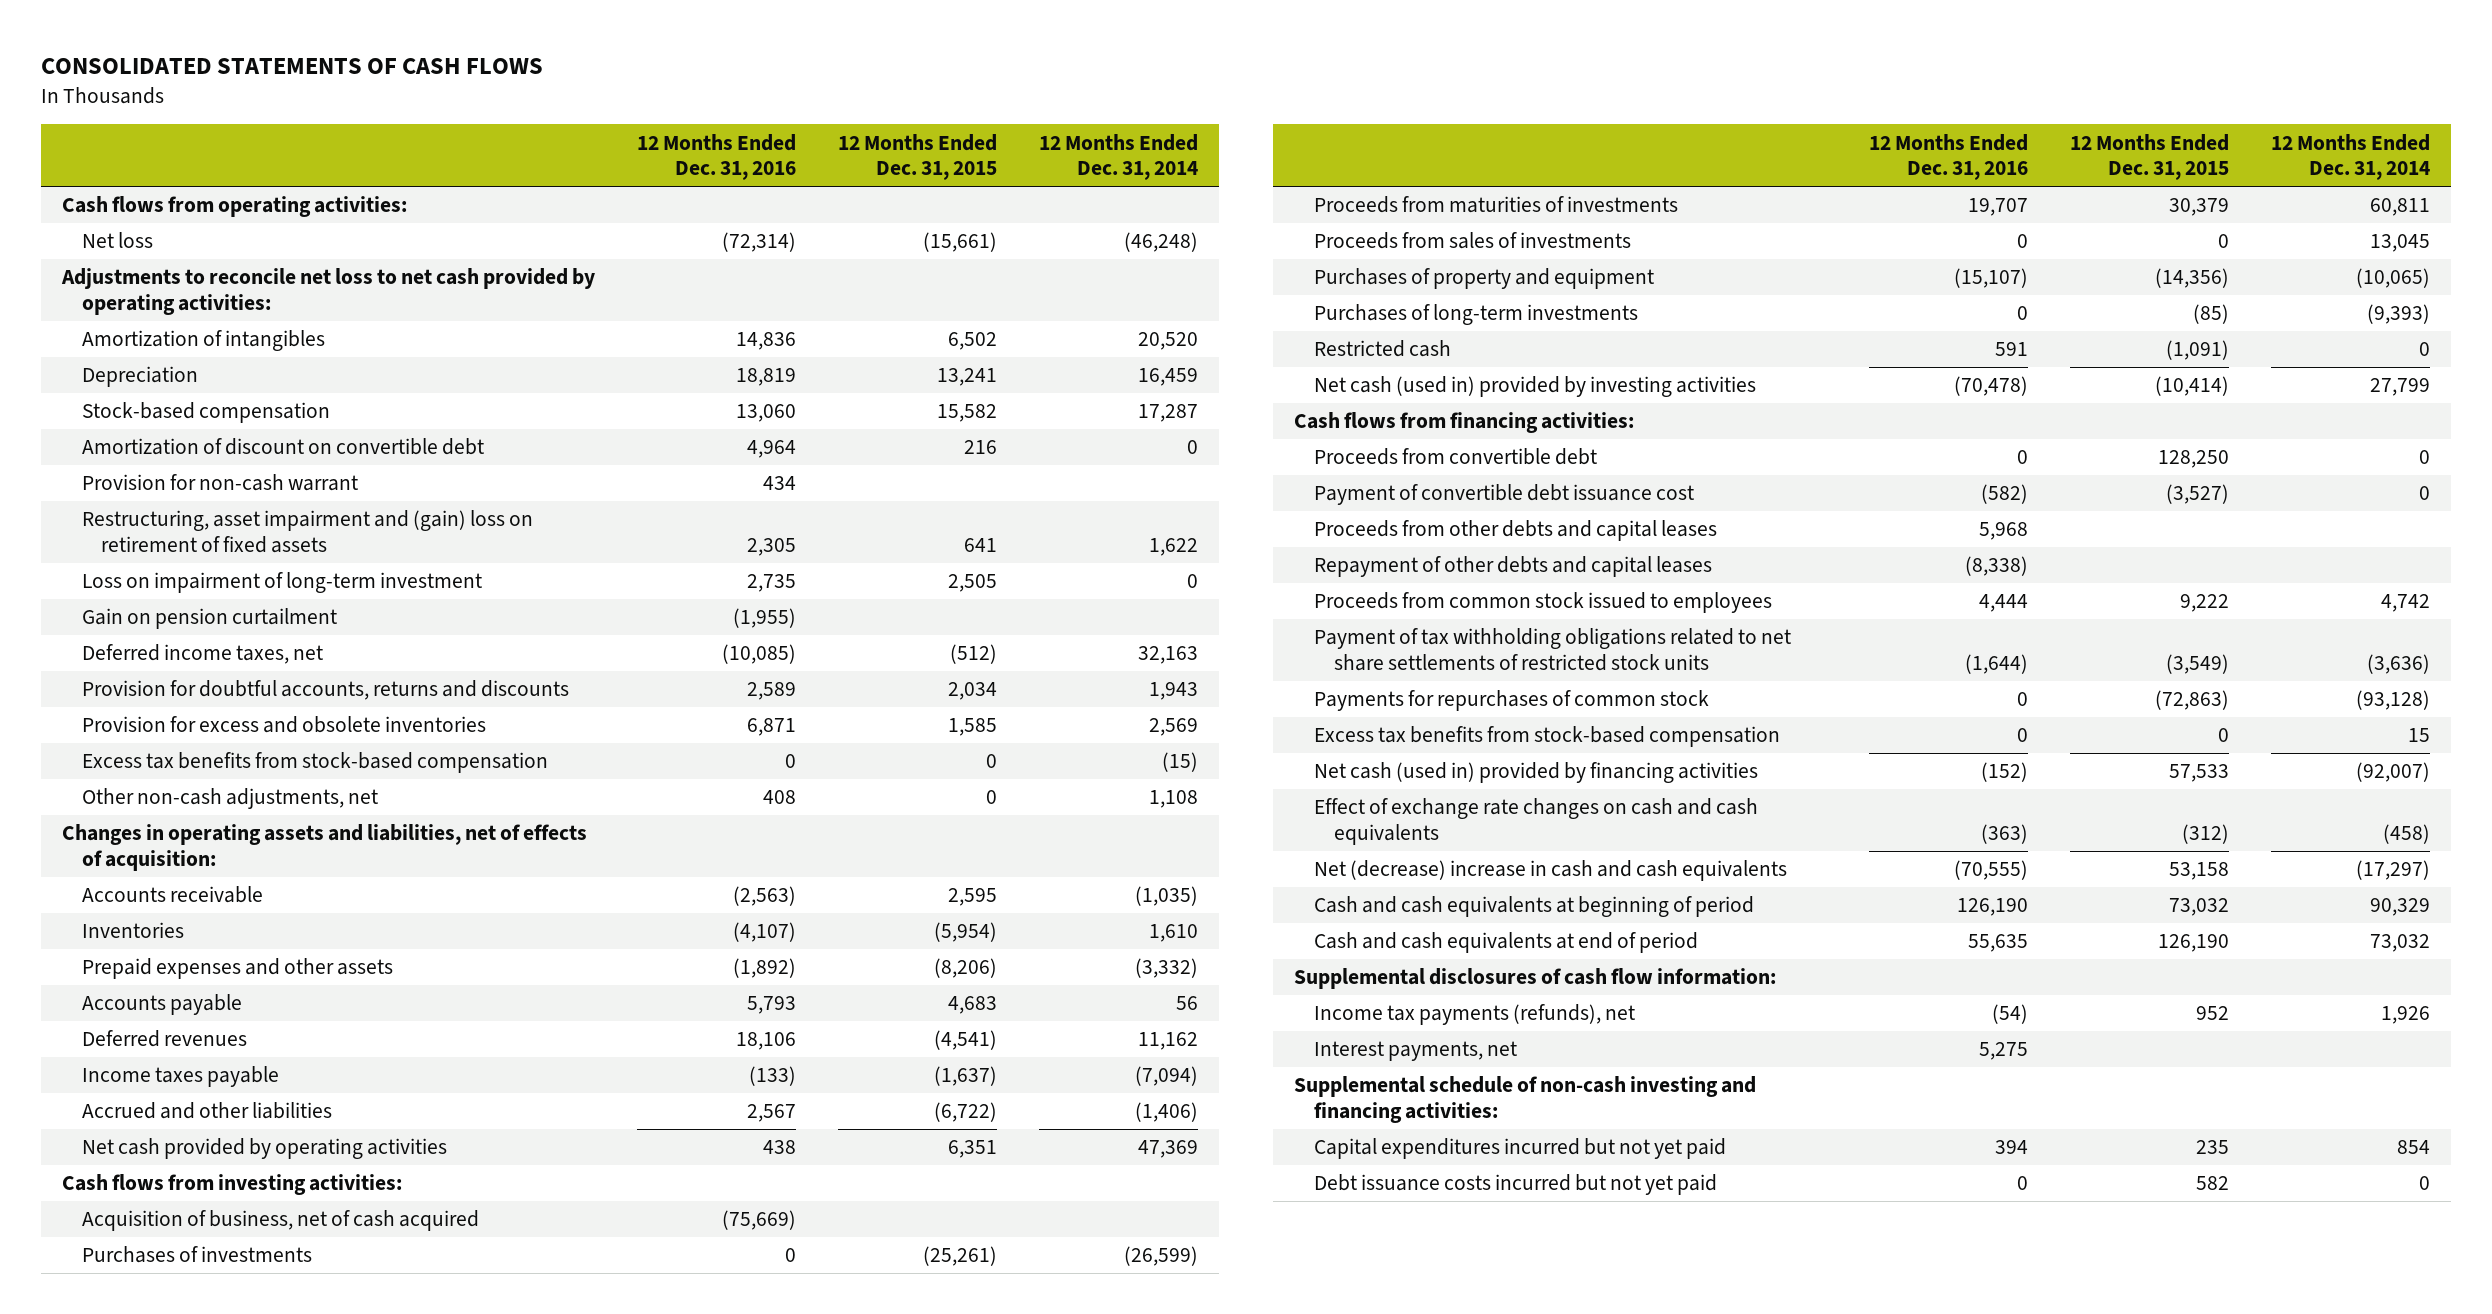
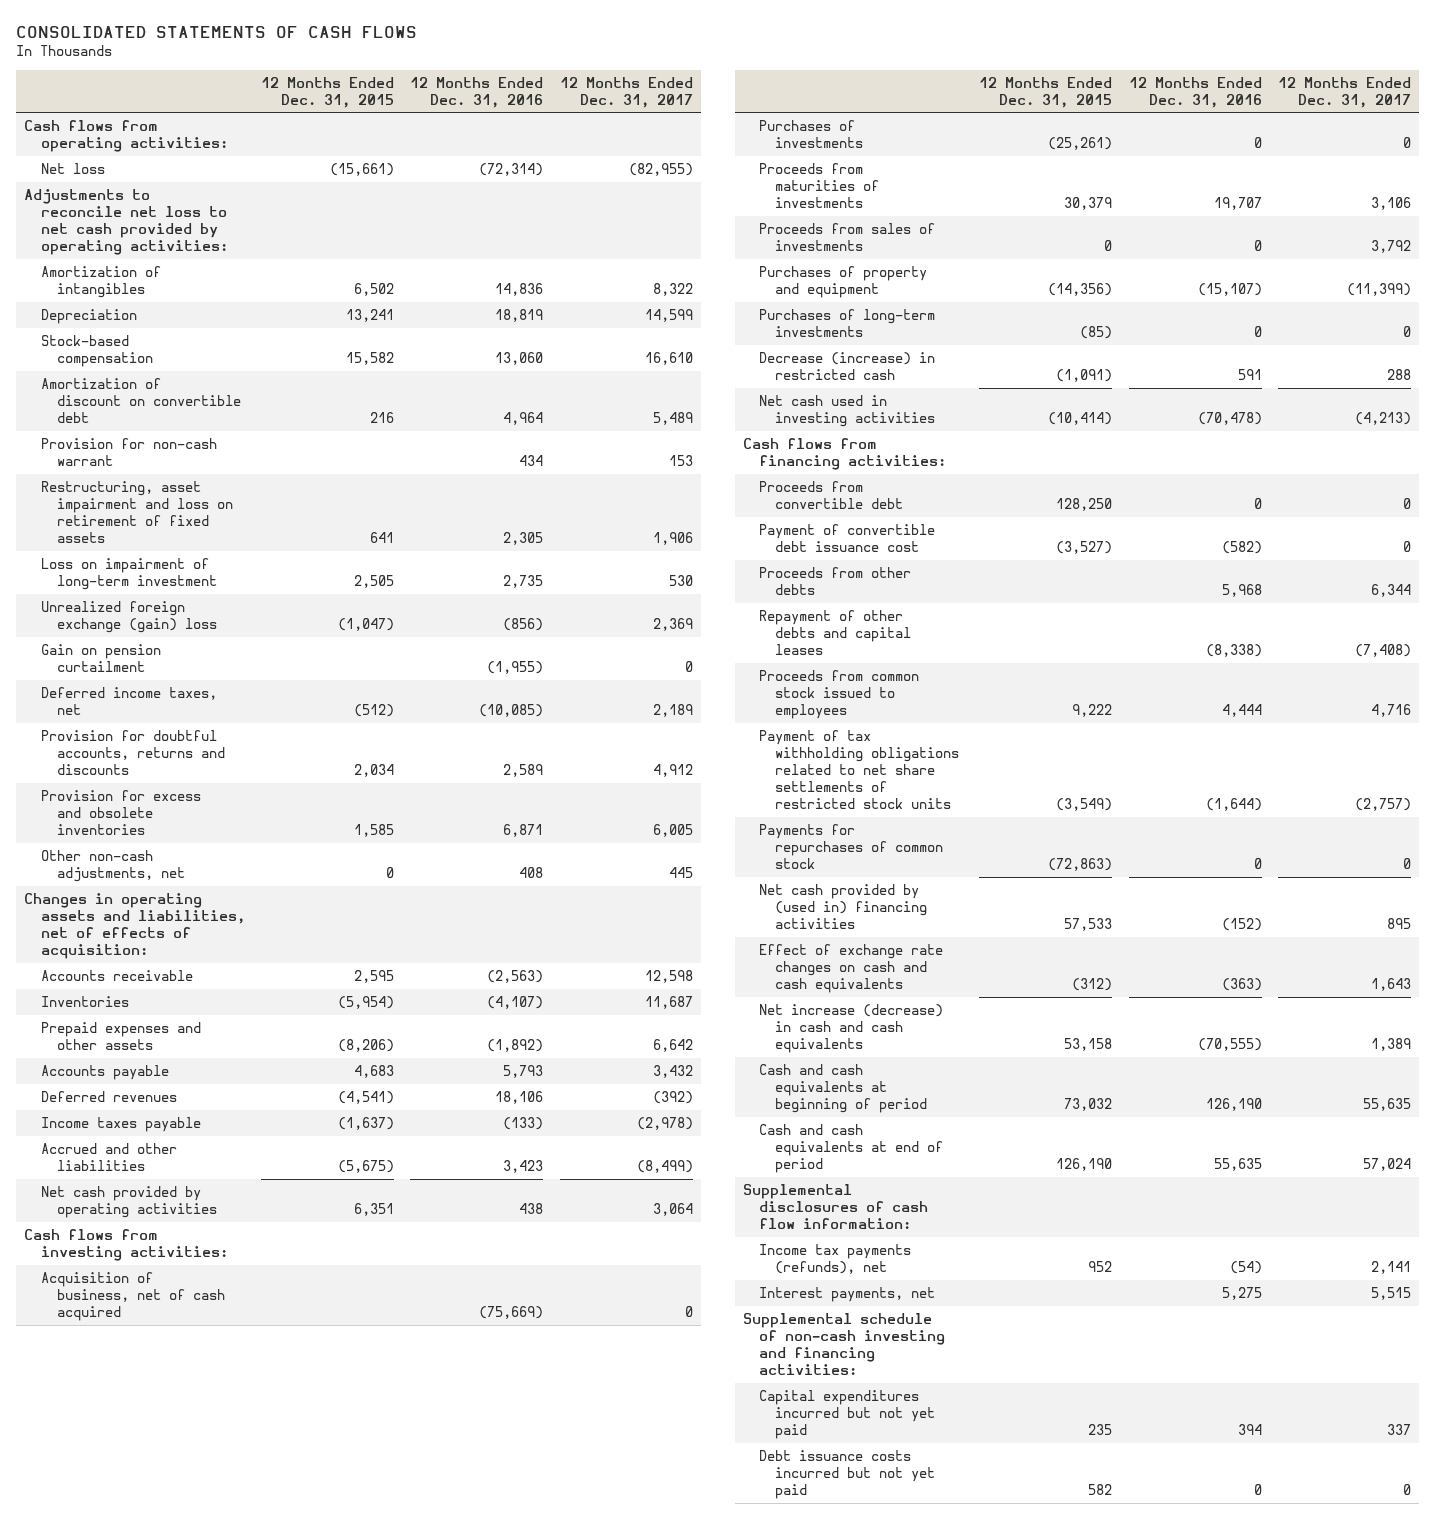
- | 12 Months Ended Dec. 31, 2016 | 12 Months Ended Dec. 31, 2015 | 12 Months Ended Dec. 31, 2014
+ | 12 Months Ended Dec. 31, 2015 | 12 Months Ended Dec. 31, 2016 | 12 Months Ended Dec. 31, 2017
- Restructuring, asset impairment and (gain) loss on retirement of fixed assets | 2,305 | 641 | 1,622
+ Restructuring, asset impairment and loss on retirement of fixed assets | 641 | 2,305 | 1,906
+ Unrealized foreign exchange (gain) loss | (1,047) | (856) | 2,369
- Excess tax benefits from stock-based compensation | 0 | 0 | (15)
- Accrued and other liabilities | 2,567 | (6,722) | (1,406)
+ Accrued and other liabilities | (5,675) | 3,423 | (8,499)
- Restricted cash | 591 | (1,091) | 0
- Net cash (used in) provided by investing activities | (70,478) | (10,414) | 27,799
+ Decrease (increase) in restricted cash | (1,091) | 591 | 288
+ Net cash used in investing activities | (10,414) | (70,478) | (4,213)
- Proceeds from other debts and capital leases | 5,968 | |
+ Proceeds from other debts | | 5,968 | 6,344
- Excess tax benefits from stock-based compensation | 0 | 0 | 15
- Net cash (used in) provided by financing activities | (152) | 57,533 | (92,007)
+ Net cash provided by (used in) financing activities | 57,533 | (152) | 895
- Net (decrease) increase in cash and cash equivalents | (70,555) | 53,158 | (17,297)
+ Net increase (decrease) in cash and cash equivalents | 53,158 | (70,555) | 1,389

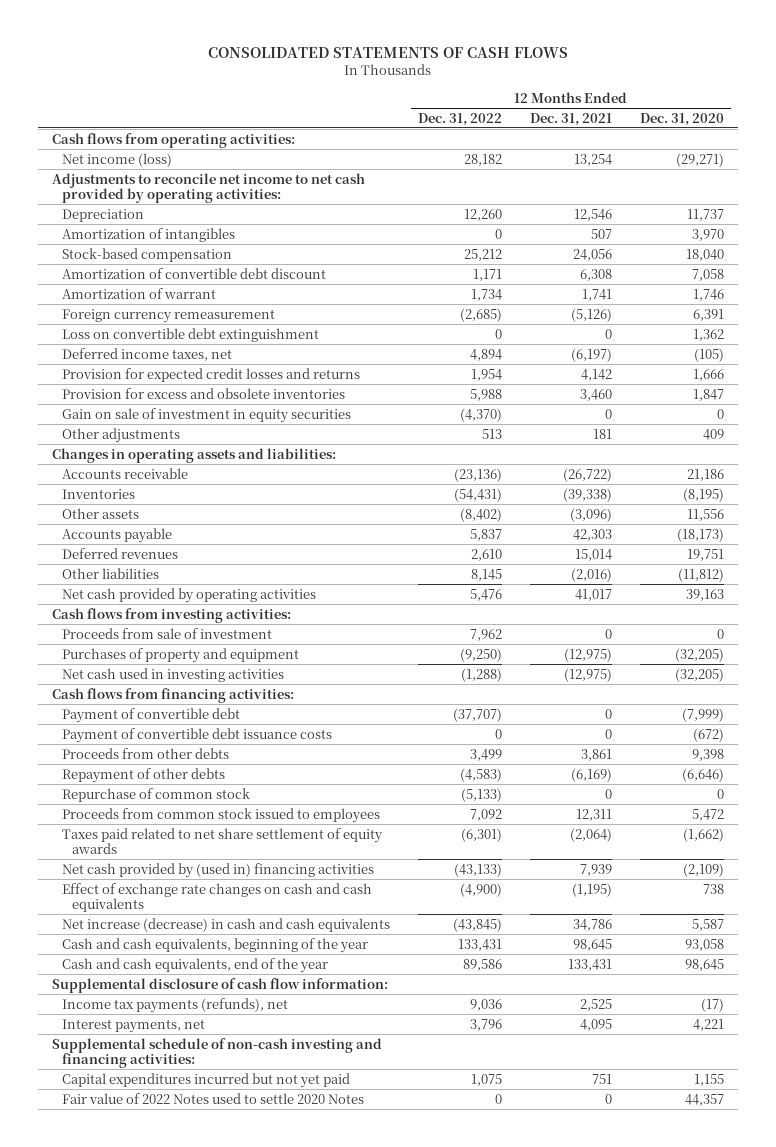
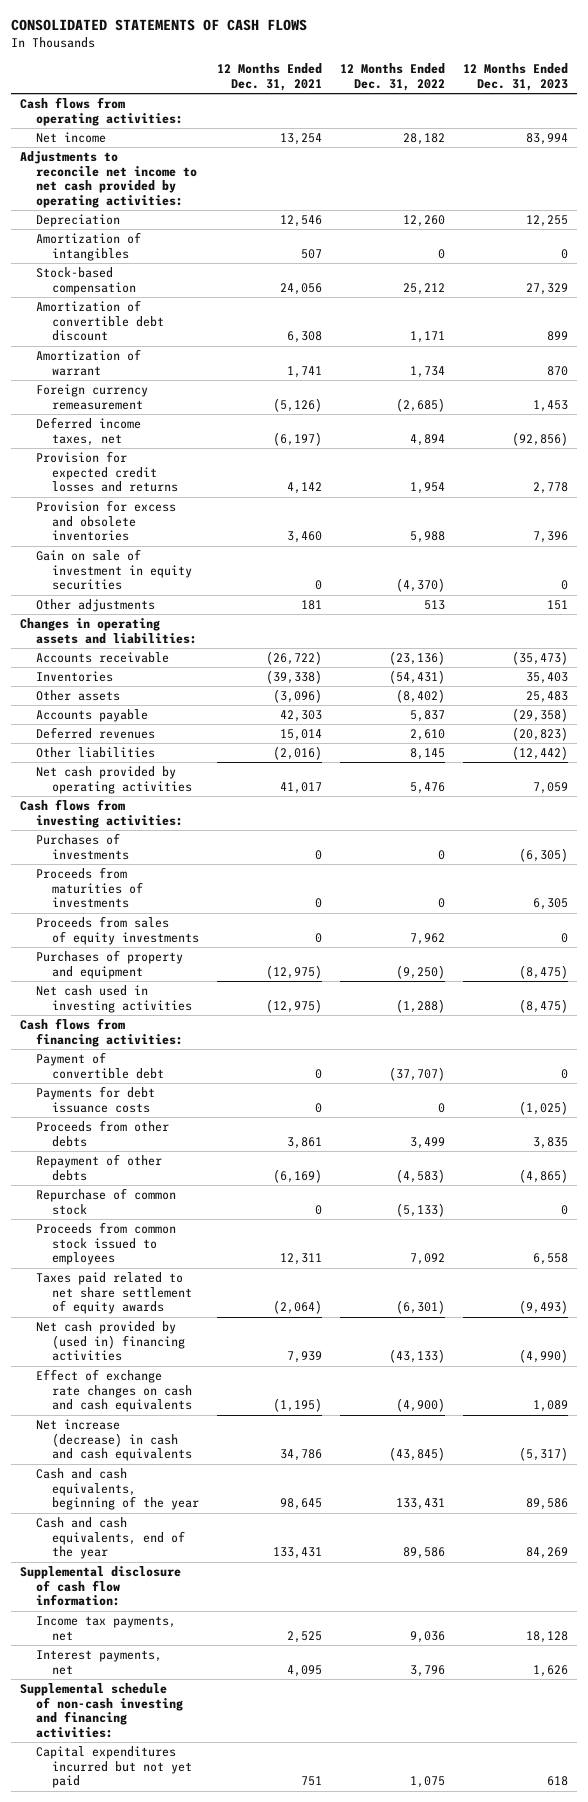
- | 12 Months Ended Dec. 31, 2022 | 12 Months Ended Dec. 31, 2021 | 12 Months Ended Dec. 31, 2020
+ | 12 Months Ended Dec. 31, 2021 | 12 Months Ended Dec. 31, 2022 | 12 Months Ended Dec. 31, 2023
- Net income (loss) | 28,182 | 13,254 | (29,271)
+ Net income | 13,254 | 28,182 | 83,994
- Loss on convertible debt extinguishment | 0 | 0 | 1,362
- Proceeds from sale of investment | 7,962 | 0 | 0
+ Purchases of investments | 0 | 0 | (6,305)
+ Proceeds from maturities of investments | 0 | 0 | 6,305
+ Proceeds from sales of equity investments | 0 | 7,962 | 0
- Payment of convertible debt issuance costs | 0 | 0 | (672)
+ Payments for debt issuance costs | 0 | 0 | (1,025)
- Income tax payments (refunds), net | 9,036 | 2,525 | (17)
+ Income tax payments, net | 2,525 | 9,036 | 18,128
- Fair value of 2022 Notes used to settle 2020 Notes | 0 | 0 | 44,357

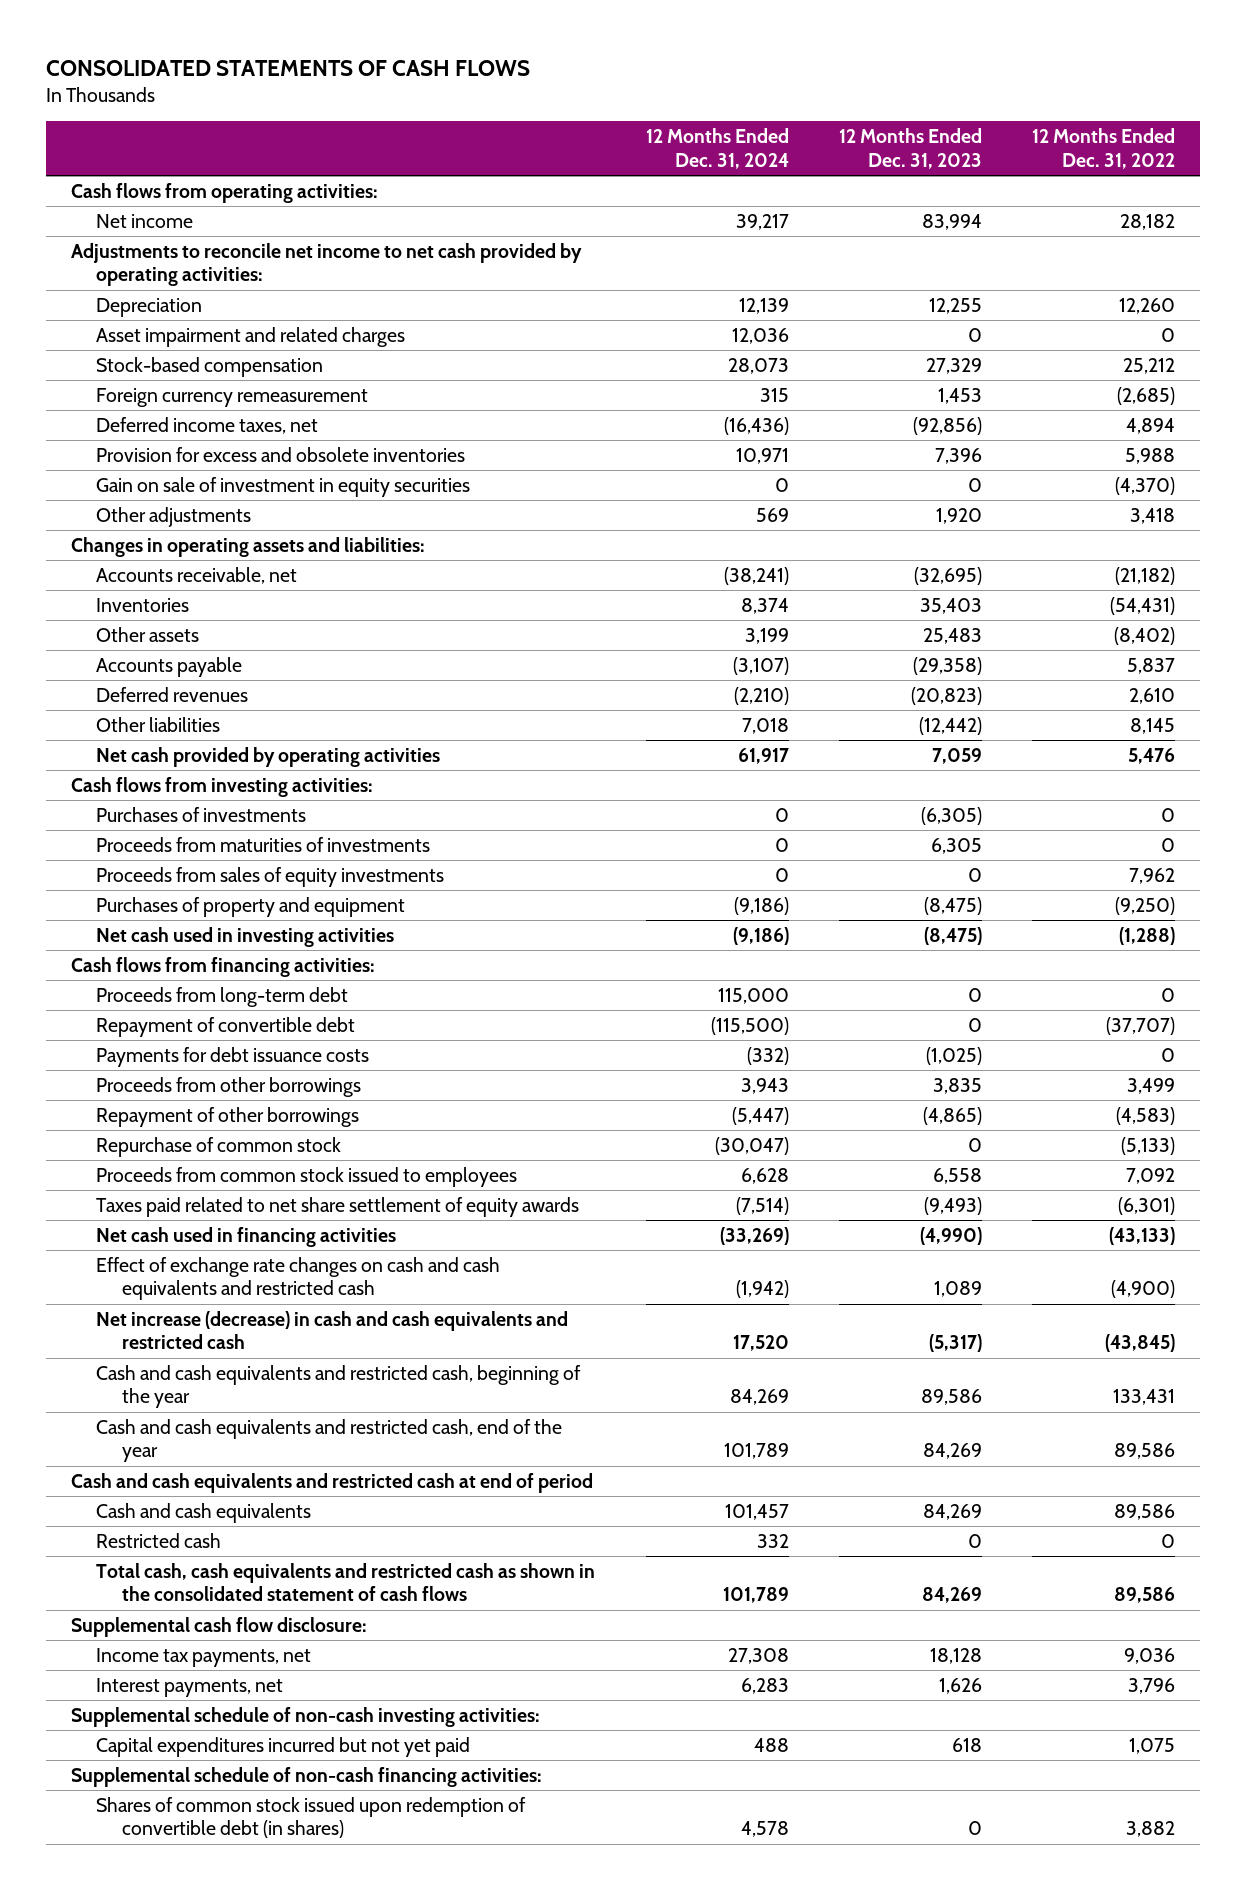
- | 12 Months Ended Dec. 31, 2021 | 12 Months Ended Dec. 31, 2022 | 12 Months Ended Dec. 31, 2023
+ | 12 Months Ended Dec. 31, 2024 | 12 Months Ended Dec. 31, 2023 | 12 Months Ended Dec. 31, 2022
- Amortization of intangibles | 507 | 0 | 0
+ Asset impairment and related charges | 12,036 | 0 | 0
- Amortization of convertible debt discount | 6,308 | 1,171 | 899
- Amortization of warrant | 1,741 | 1,734 | 870
- Provision for expected credit losses and returns | 4,142 | 1,954 | 2,778
- Other adjustments | 181 | 513 | 151
+ Other adjustments | 569 | 1,920 | 3,418
- Accounts receivable | (26,722) | (23,136) | (35,473)
+ Accounts receivable, net | (38,241) | (32,695) | (21,182)
- Payment of convertible debt | 0 | (37,707) | 0
+ Proceeds from long-term debt | 115,000 | 0 | 0
+ Repayment of convertible debt | (115,500) | 0 | (37,707)
- Proceeds from other debts | 3,861 | 3,499 | 3,835
- Repayment of other debts | (6,169) | (4,583) | (4,865)
+ Proceeds from other borrowings | 3,943 | 3,835 | 3,499
+ Repayment of other borrowings | (5,447) | (4,865) | (4,583)
- Net cash provided by (used in) financing activities | 7,939 | (43,133) | (4,990)
- Effect of exchange rate changes on cash and cash equivalents | (1,195) | (4,900) | 1,089
- Net increase (decrease) in cash and cash equivalents | 34,786 | (43,845) | (5,317)
- Cash and cash equivalents, beginning of the year | 98,645 | 133,431 | 89,586
- Cash and cash equivalents, end of the year | 133,431 | 89,586 | 84,269
- Supplemental disclosure of cash flow information:
+ Net cash used in financing activities | (33,269) | (4,990) | (43,133)
+ Effect of exchange rate changes on cash and cash equivalents and restricted cash | (1,942) | 1,089 | (4,900)
+ Net increase (decrease) in cash and cash equivalents and restricted cash | 17,520 | (5,317) | (43,845)
+ Cash and cash equivalents and restricted cash, beginning of the year | 84,269 | 89,586 | 133,431
+ Cash and cash equivalents and restricted cash, end of the year | 101,789 | 84,269 | 89,586
+ Cash and cash equivalents and restricted cash at end of period
+ Cash and cash equivalents | 101,457 | 84,269 | 89,586
+ Restricted cash | 332 | 0 | 0
+ Total cash, cash equivalents and restricted cash as shown in the consolidated statement of cash flows | 101,789 | 84,269 | 89,586
+ Supplemental cash flow disclosure:
- Supplemental schedule of non-cash investing and financing activities:
+ Supplemental schedule of non-cash investing activities:
+ Supplemental schedule of non-cash financing activities:
+ Shares of common stock issued upon redemption of convertible debt (in shares) | 4,578 | 0 | 3,882

